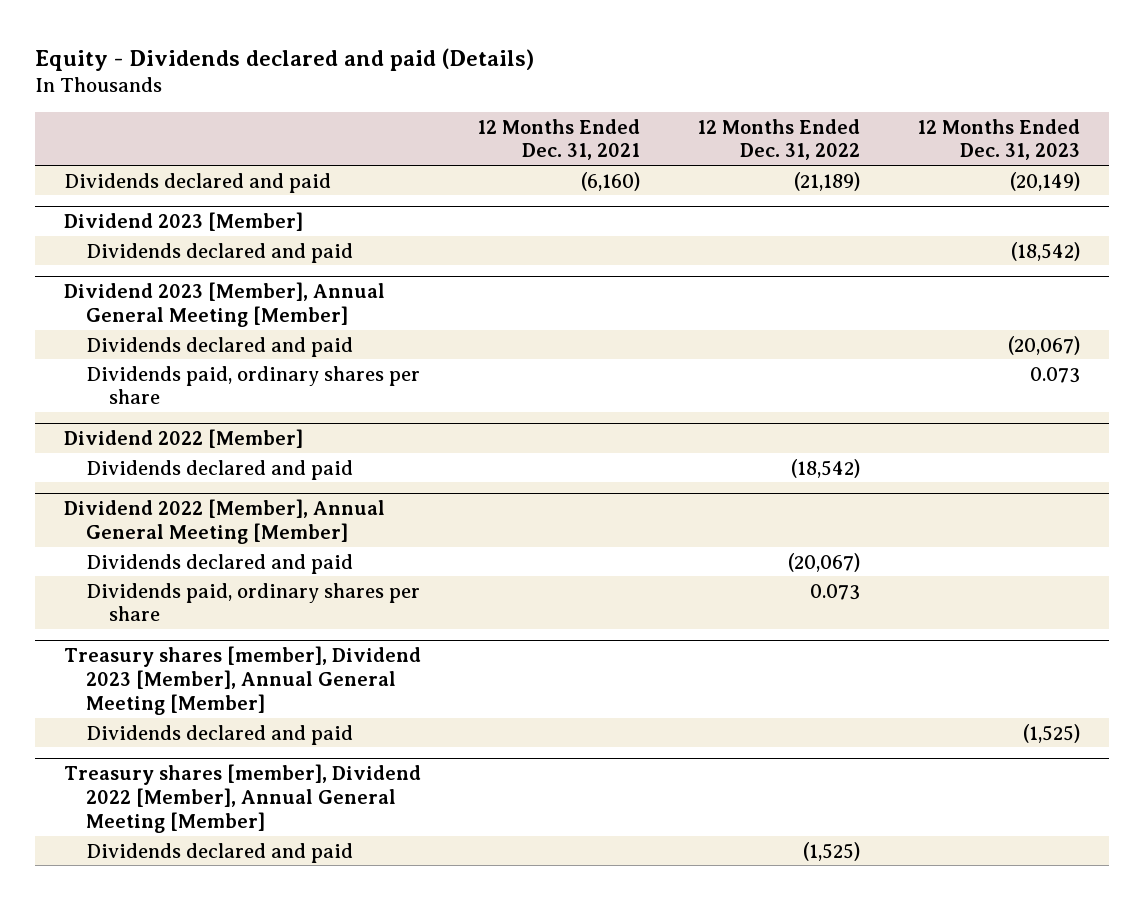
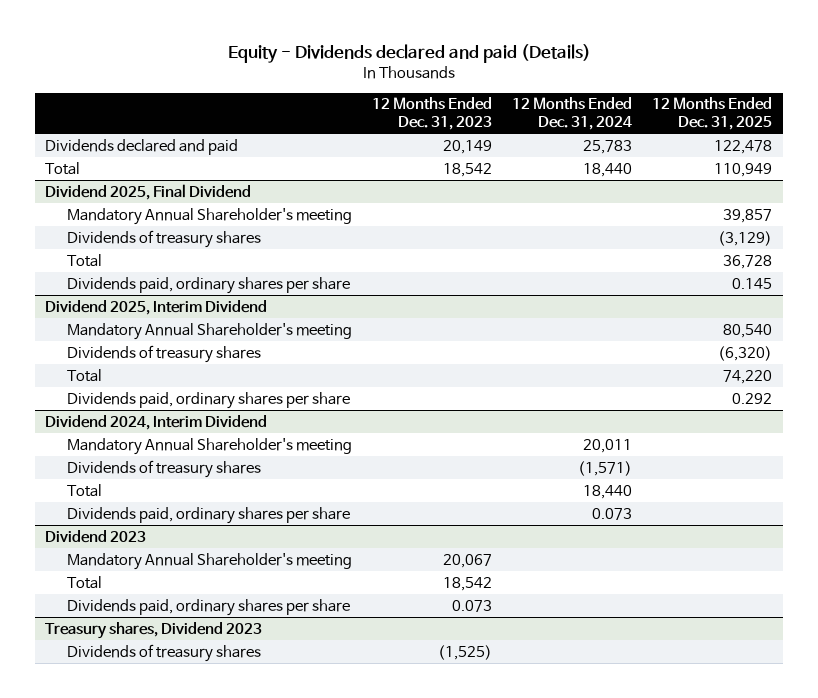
- | 12 Months Ended Dec. 31, 2021 | 12 Months Ended Dec. 31, 2022 | 12 Months Ended Dec. 31, 2023
+ | 12 Months Ended Dec. 31, 2023 | 12 Months Ended Dec. 31, 2024 | 12 Months Ended Dec. 31, 2025
- Dividends declared and paid | (6,160) | (21,189) | (20,149)
- Dividend 2023 [Member]
- Dividends declared and paid | | | (18,542)
- Dividend 2023 [Member], Annual General Meeting [Member]
- Dividends declared and paid | | | (20,067)
- Dividends paid, ordinary shares per share | | | 0.073
- Dividend 2022 [Member]
- Dividends declared and paid | | (18,542) |
- Dividend 2022 [Member], Annual General Meeting [Member]
- Dividends declared and paid | | (20,067) |
- Dividends paid, ordinary shares per share | | 0.073 |
- Treasury shares [member], Dividend 2023 [Member], Annual General Meeting [Member]
- Dividends declared and paid | | | (1,525)
- Treasury shares [member], Dividend 2022 [Member], Annual General Meeting [Member]
- Dividends declared and paid | | (1,525) |
+ Dividends declared and paid | 20,149 | 25,783 | 122,478
+ Total | 18,542 | 18,440 | 110,949
+ Dividend 2025, Final Dividend
+ Mandatory Annual Shareholder's meeting | | | 39,857
+ Dividends of treasury shares | | | (3,129)
+ Total | | | 36,728
+ Dividends paid, ordinary shares per share | | | 0.145
+ Dividend 2025, Interim Dividend
+ Mandatory Annual Shareholder's meeting | | | 80,540
+ Dividends of treasury shares | | | (6,320)
+ Total | | | 74,220
+ Dividends paid, ordinary shares per share | | | 0.292
+ Dividend 2024, Interim Dividend
+ Mandatory Annual Shareholder's meeting | | 20,011 |
+ Dividends of treasury shares | | (1,571) |
+ Total | | 18,440 |
+ Dividends paid, ordinary shares per share | | 0.073 |
+ Dividend 2023
+ Mandatory Annual Shareholder's meeting | 20,067 | |
+ Total | 18,542 | |
+ Dividends paid, ordinary shares per share | 0.073 | |
+ Treasury shares, Dividend 2023
+ Dividends of treasury shares | (1,525) | |

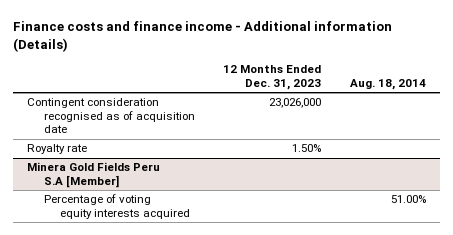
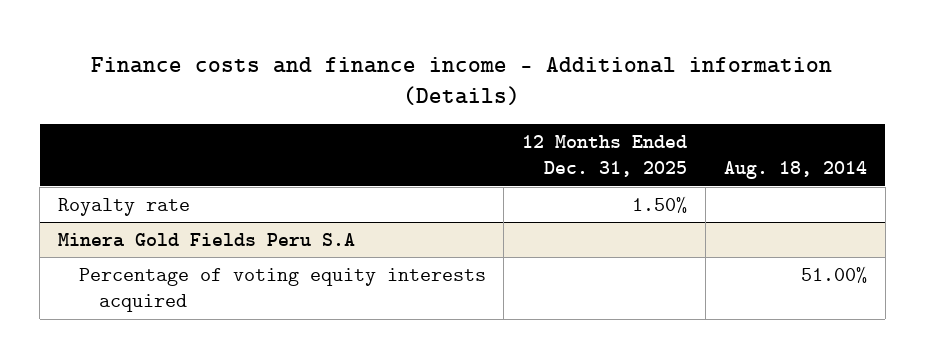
- | 12 Months Ended Dec. 31, 2023 | Aug. 18, 2014
+ | 12 Months Ended Dec. 31, 2025 | Aug. 18, 2014
- Contingent consideration recognised as of acquisition date | 23,026,000 |
- Minera Gold Fields Peru S.A [Member]
+ Minera Gold Fields Peru S.A

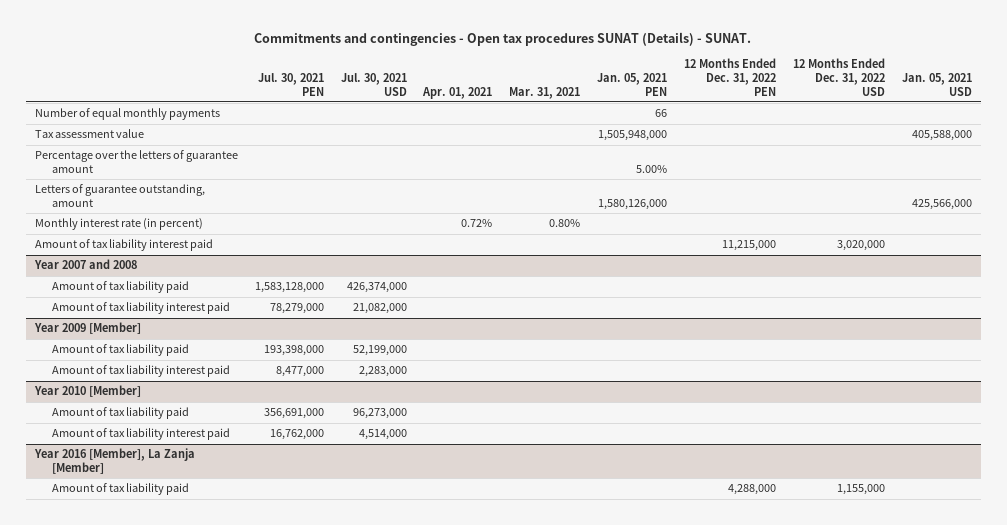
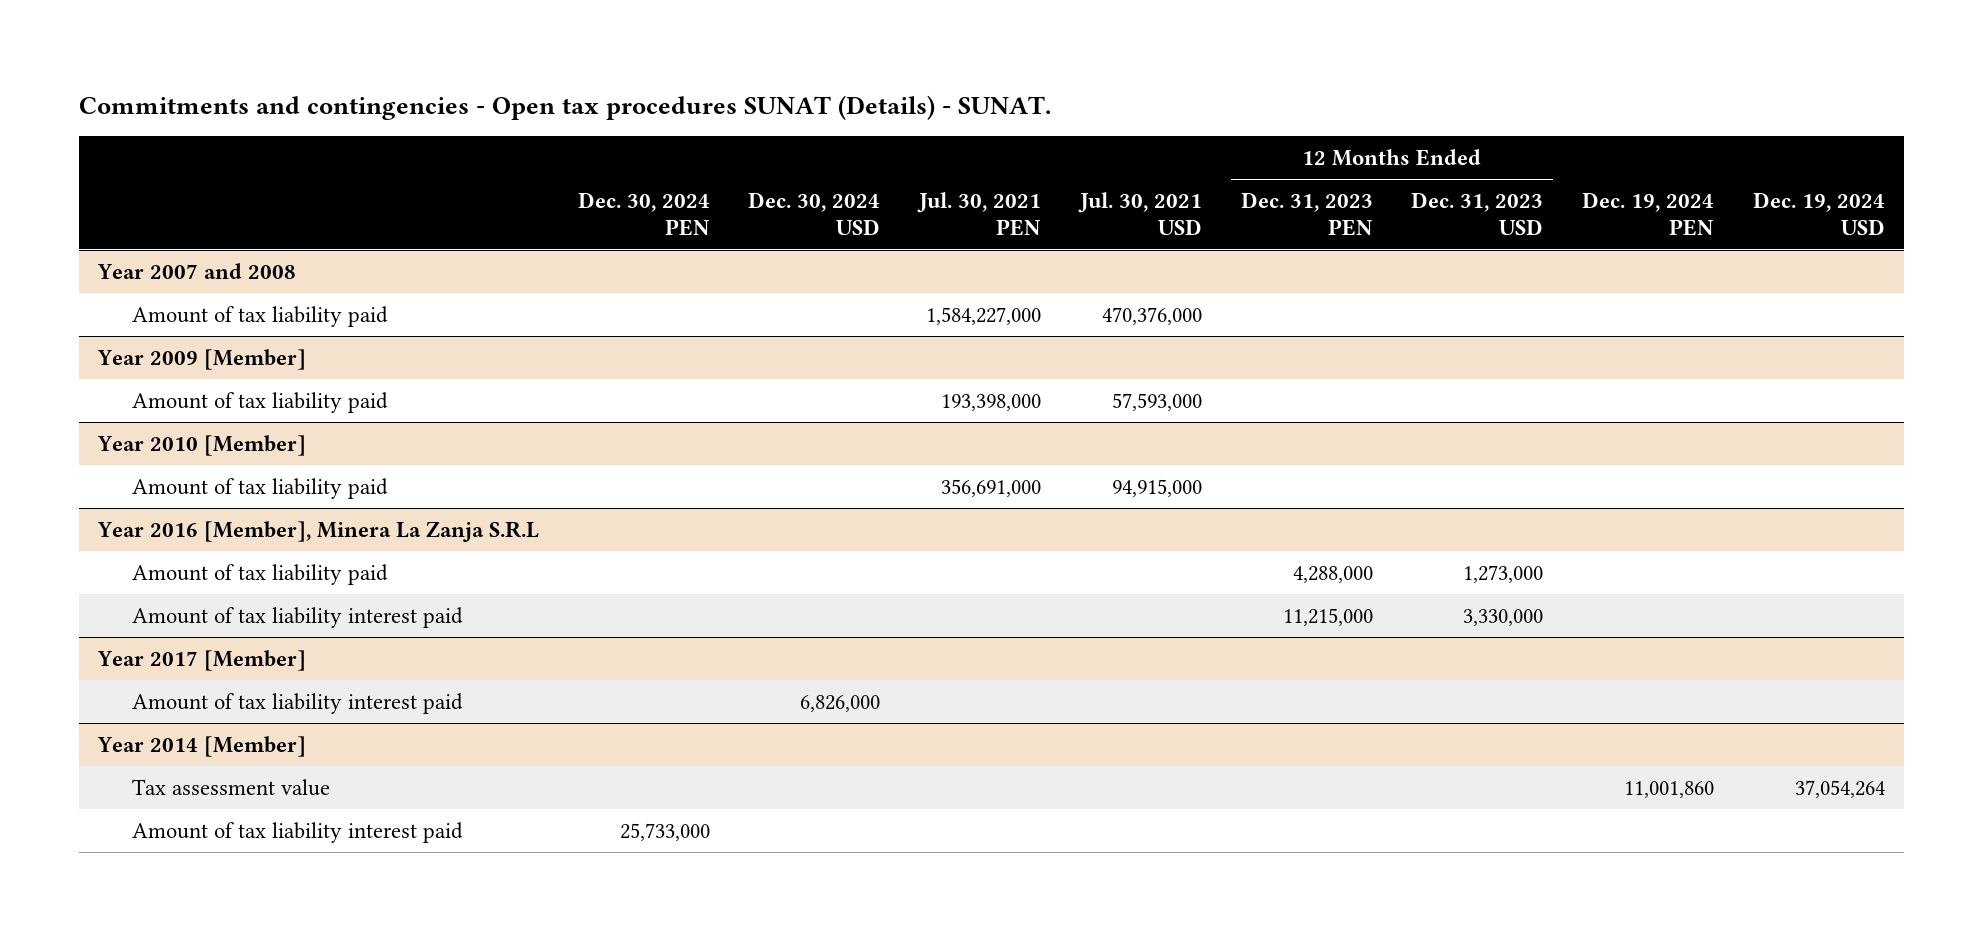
- | Jul. 30, 2021 PEN | Jul. 30, 2021 USD | Apr. 01, 2021 | Mar. 31, 2021 | Jan. 05, 2021 PEN | 12 Months Ended Dec. 31, 2022 PEN | 12 Months Ended Dec. 31, 2022 USD | Jan. 05, 2021 USD
+ | Dec. 30, 2024 PEN | Dec. 30, 2024 USD | Jul. 30, 2021 PEN | Jul. 30, 2021 USD | 12 Months Ended Dec. 31, 2023 PEN | 12 Months Ended Dec. 31, 2023 USD | Dec. 19, 2024 PEN | Dec. 19, 2024 USD
- Number of equal monthly payments | | | | | 66 | | |
- Tax assessment value | | | | | 1,505,948,000 | | | 405,588,000
- Percentage over the letters of guarantee amount | | | | | 5.00% | | |
- Letters of guarantee outstanding, amount | | | | | 1,580,126,000 | | | 425,566,000
- Monthly interest rate (in percent) | | | 0.72% | 0.80% | | | |
- Amount of tax liability interest paid | | | | | | 11,215,000 | 3,020,000 |
@ Year 2007 and 2008
- Amount of tax liability paid | 1,583,128,000 | 426,374,000 | | | | | |
- Amount of tax liability interest paid | 78,279,000 | 21,082,000 | | | | | |
+ Amount of tax liability paid | | | 1,584,227,000 | 470,376,000 | | | |
@ Year 2009 [Member]
- Amount of tax liability paid | 193,398,000 | 52,199,000 | | | | | |
- Amount of tax liability interest paid | 8,477,000 | 2,283,000 | | | | | |
+ Amount of tax liability paid | | | 193,398,000 | 57,593,000 | | | |
@ Year 2010 [Member]
- Amount of tax liability paid | 356,691,000 | 96,273,000 | | | | | |
- Amount of tax liability interest paid | 16,762,000 | 4,514,000 | | | | | |
- Year 2016 [Member], La Zanja [Member]
@ Year 2010 [Member]
+ Amount of tax liability paid | | | 356,691,000 | 94,915,000 | | | |
+ Year 2016 [Member], Minera La Zanja S.R.L
+ Amount of tax liability interest paid | | | | | 11,215,000 | 3,330,000 | |
+ Year 2017 [Member]
+ Amount of tax liability interest paid | | 6,826,000 | | | | | |
+ Year 2014 [Member]
+ Tax assessment value | | | | | | | 11,001,860 | 37,054,264
+ Amount of tax liability interest paid | 25,733,000 | | | | | | |

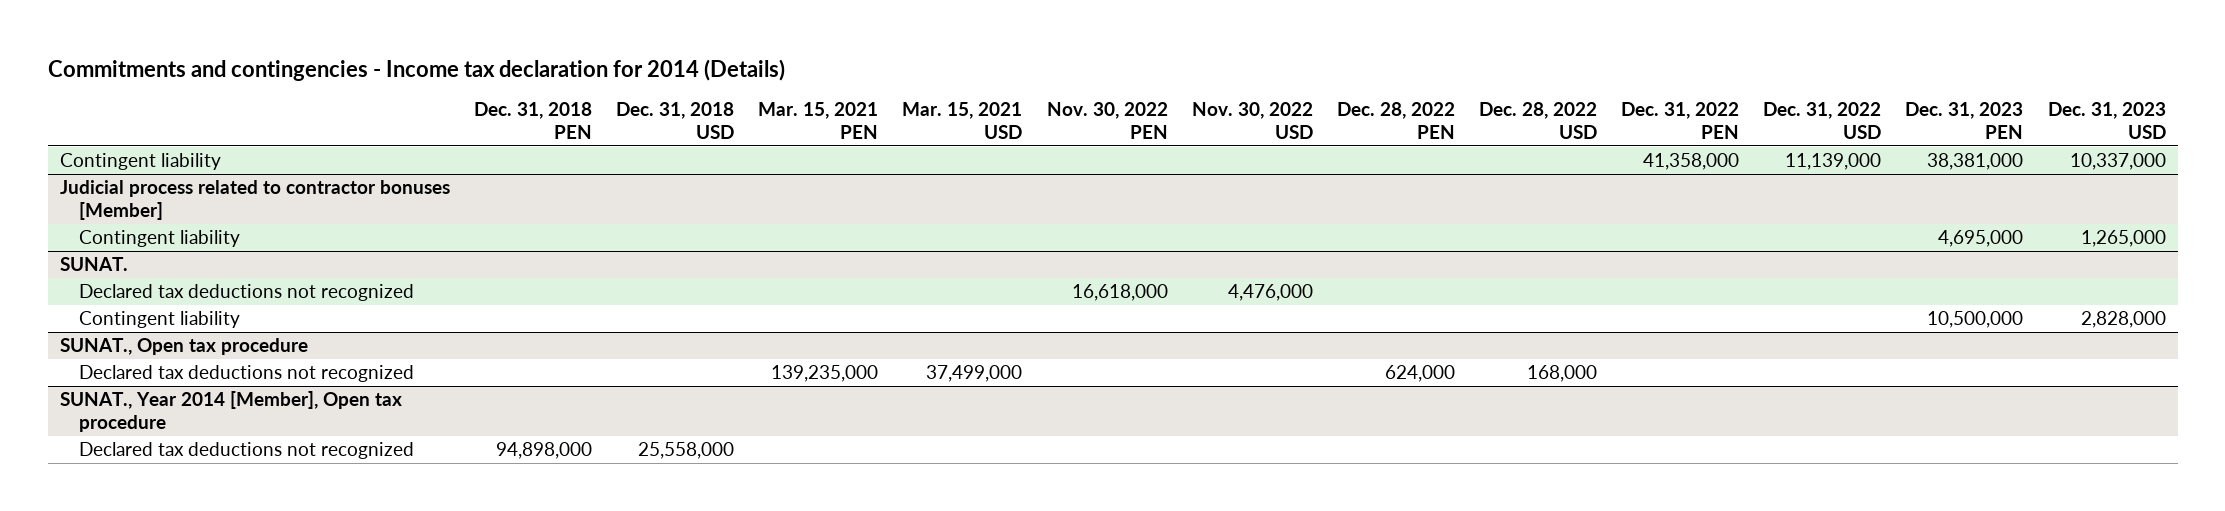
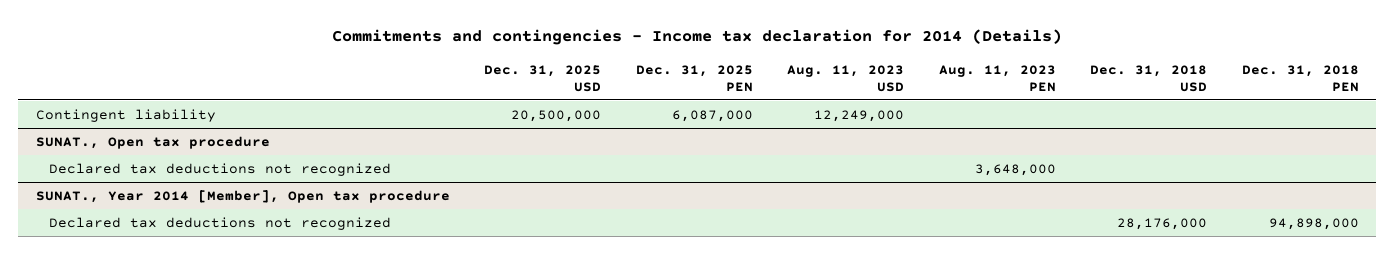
- | Dec. 31, 2018 PEN | Dec. 31, 2018 USD | Mar. 15, 2021 PEN | Mar. 15, 2021 USD | Nov. 30, 2022 PEN | Nov. 30, 2022 USD | Dec. 28, 2022 PEN | Dec. 28, 2022 USD | Dec. 31, 2022 PEN | Dec. 31, 2022 USD | Dec. 31, 2023 PEN | Dec. 31, 2023 USD
+ | Dec. 31, 2025 USD | Dec. 31, 2025 PEN | Aug. 11, 2023 USD | Aug. 11, 2023 PEN | Dec. 31, 2018 USD | Dec. 31, 2018 PEN
- Judicial process related to contractor bonuses [Member]
- Contingent liability | | | | | | | | | | | 4,695,000 | 1,265,000
- SUNAT.
- Declared tax deductions not recognized | | | | | 16,618,000 | 4,476,000 | | | | | |
- Contingent liability | | | | | | | | | | | 10,500,000 | 2,828,000
@ SUNAT., Year 2014 [Member], Open tax procedure
- Declared tax deductions not recognized | 94,898,000 | 25,558,000 | | | | | | | | | |
+ Declared tax deductions not recognized | | | | | 28,176,000 | 94,898,000

